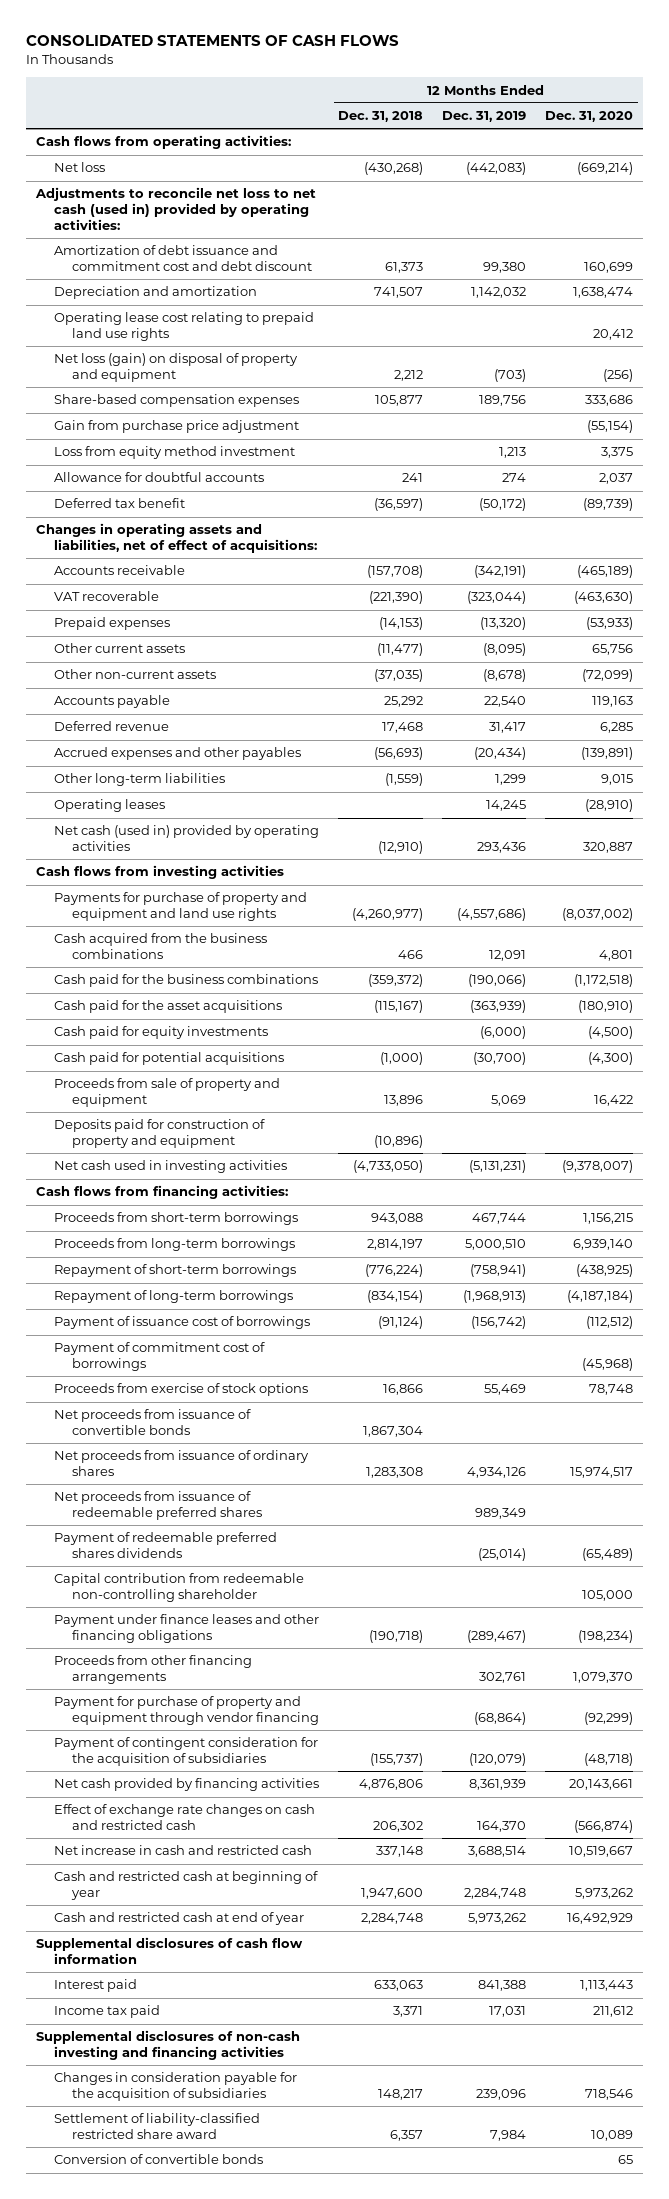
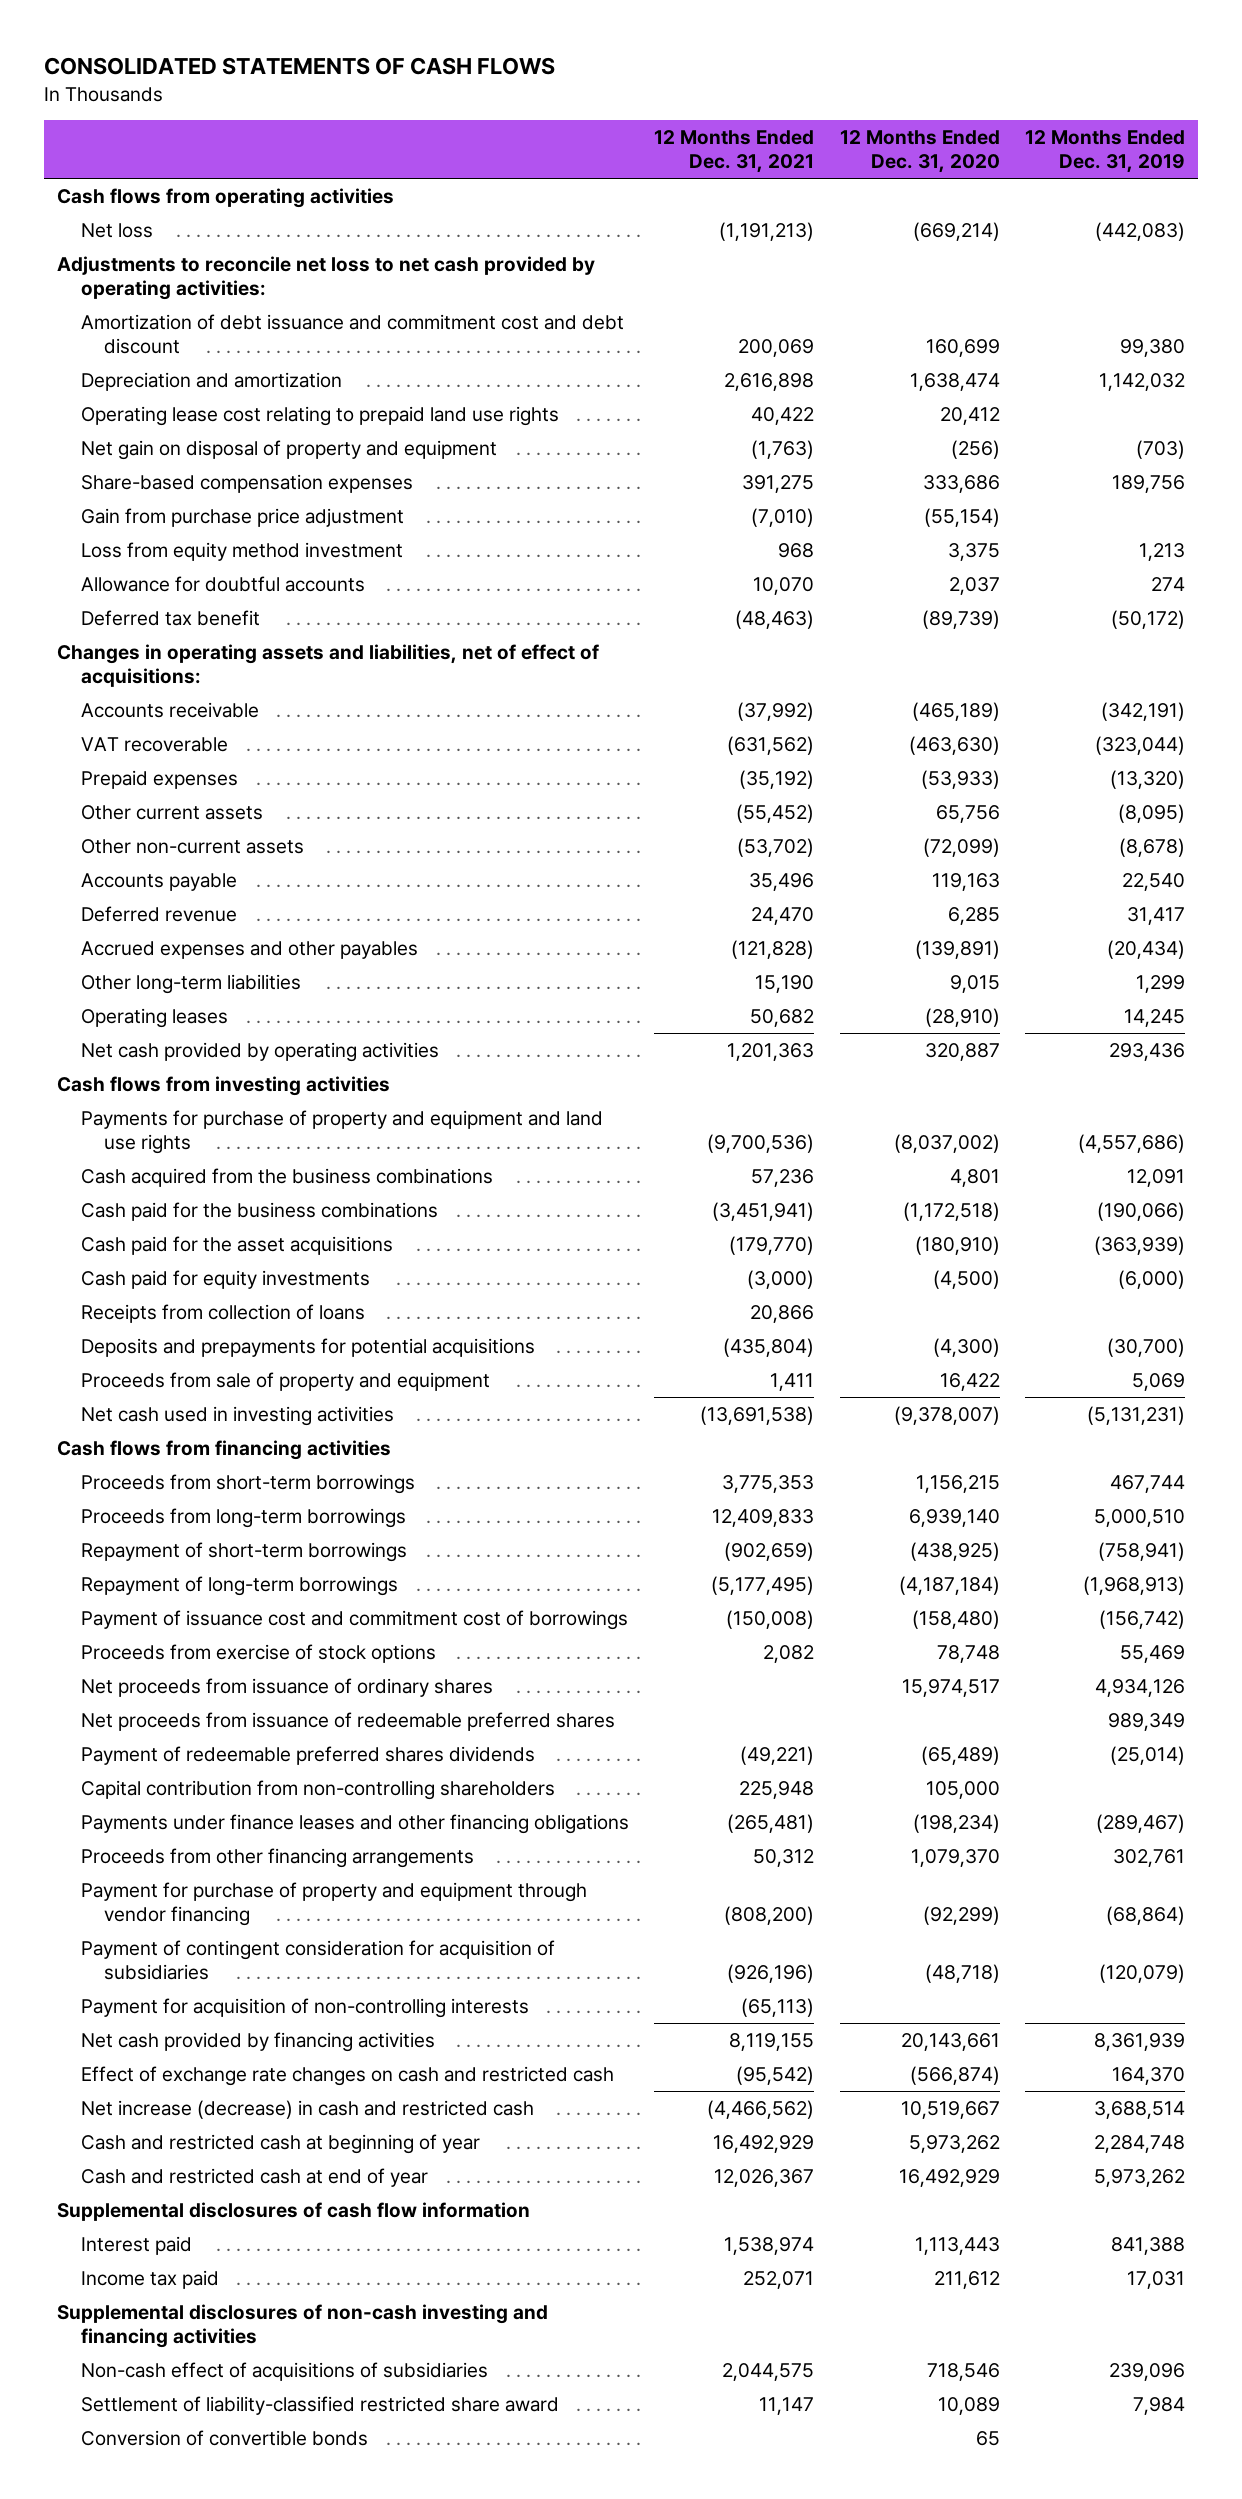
- | 12 Months Ended Dec. 31, 2018 | 12 Months Ended Dec. 31, 2019 | 12 Months Ended Dec. 31, 2020
+ | 12 Months Ended Dec. 31, 2021 | 12 Months Ended Dec. 31, 2020 | 12 Months Ended Dec. 31, 2019
- Cash flows from operating activities:
+ Cash flows from operating activities
- Adjustments to reconcile net loss to net cash (used in) provided by operating activities:
+ Adjustments to reconcile net loss to net cash provided by operating activities:
- Net loss (gain) on disposal of property and equipment | 2,212 | (703) | (256)
+ Net gain on disposal of property and equipment | (1,763) | (256) | (703)
- Net cash (used in) provided by operating activities | (12,910) | 293,436 | 320,887
+ Net cash provided by operating activities | 1,201,363 | 320,887 | 293,436
- Cash paid for potential acquisitions | (1,000) | (30,700) | (4,300)
+ Receipts from collection of loans | 20,866 | |
+ Deposits and prepayments for potential acquisitions | (435,804) | (4,300) | (30,700)
- Deposits paid for construction of property and equipment | (10,896) | |
- Cash flows from financing activities:
+ Cash flows from financing activities
- Payment of issuance cost of borrowings | (91,124) | (156,742) | (112,512)
- Payment of commitment cost of borrowings | | | (45,968)
+ Payment of issuance cost and commitment cost of borrowings | (150,008) | (158,480) | (156,742)
- Net proceeds from issuance of convertible bonds | 1,867,304 | |
- Capital contribution from redeemable non-controlling shareholder | | | 105,000
- Payment under finance leases and other financing obligations | (190,718) | (289,467) | (198,234)
+ Capital contribution from non-controlling shareholders | 225,948 | 105,000 |
+ Payments under finance leases and other financing obligations | (265,481) | (198,234) | (289,467)
- Payment of contingent consideration for the acquisition of subsidiaries | (155,737) | (120,079) | (48,718)
+ Payment of contingent consideration for acquisition of subsidiaries | (926,196) | (48,718) | (120,079)
+ Payment for acquisition of non-controlling interests | (65,113) | |
- Net increase in cash and restricted cash | 337,148 | 3,688,514 | 10,519,667
+ Net increase (decrease) in cash and restricted cash | (4,466,562) | 10,519,667 | 3,688,514
- Changes in consideration payable for the acquisition of subsidiaries | 148,217 | 239,096 | 718,546
+ Non-cash effect of acquisitions of subsidiaries | 2,044,575 | 718,546 | 239,096

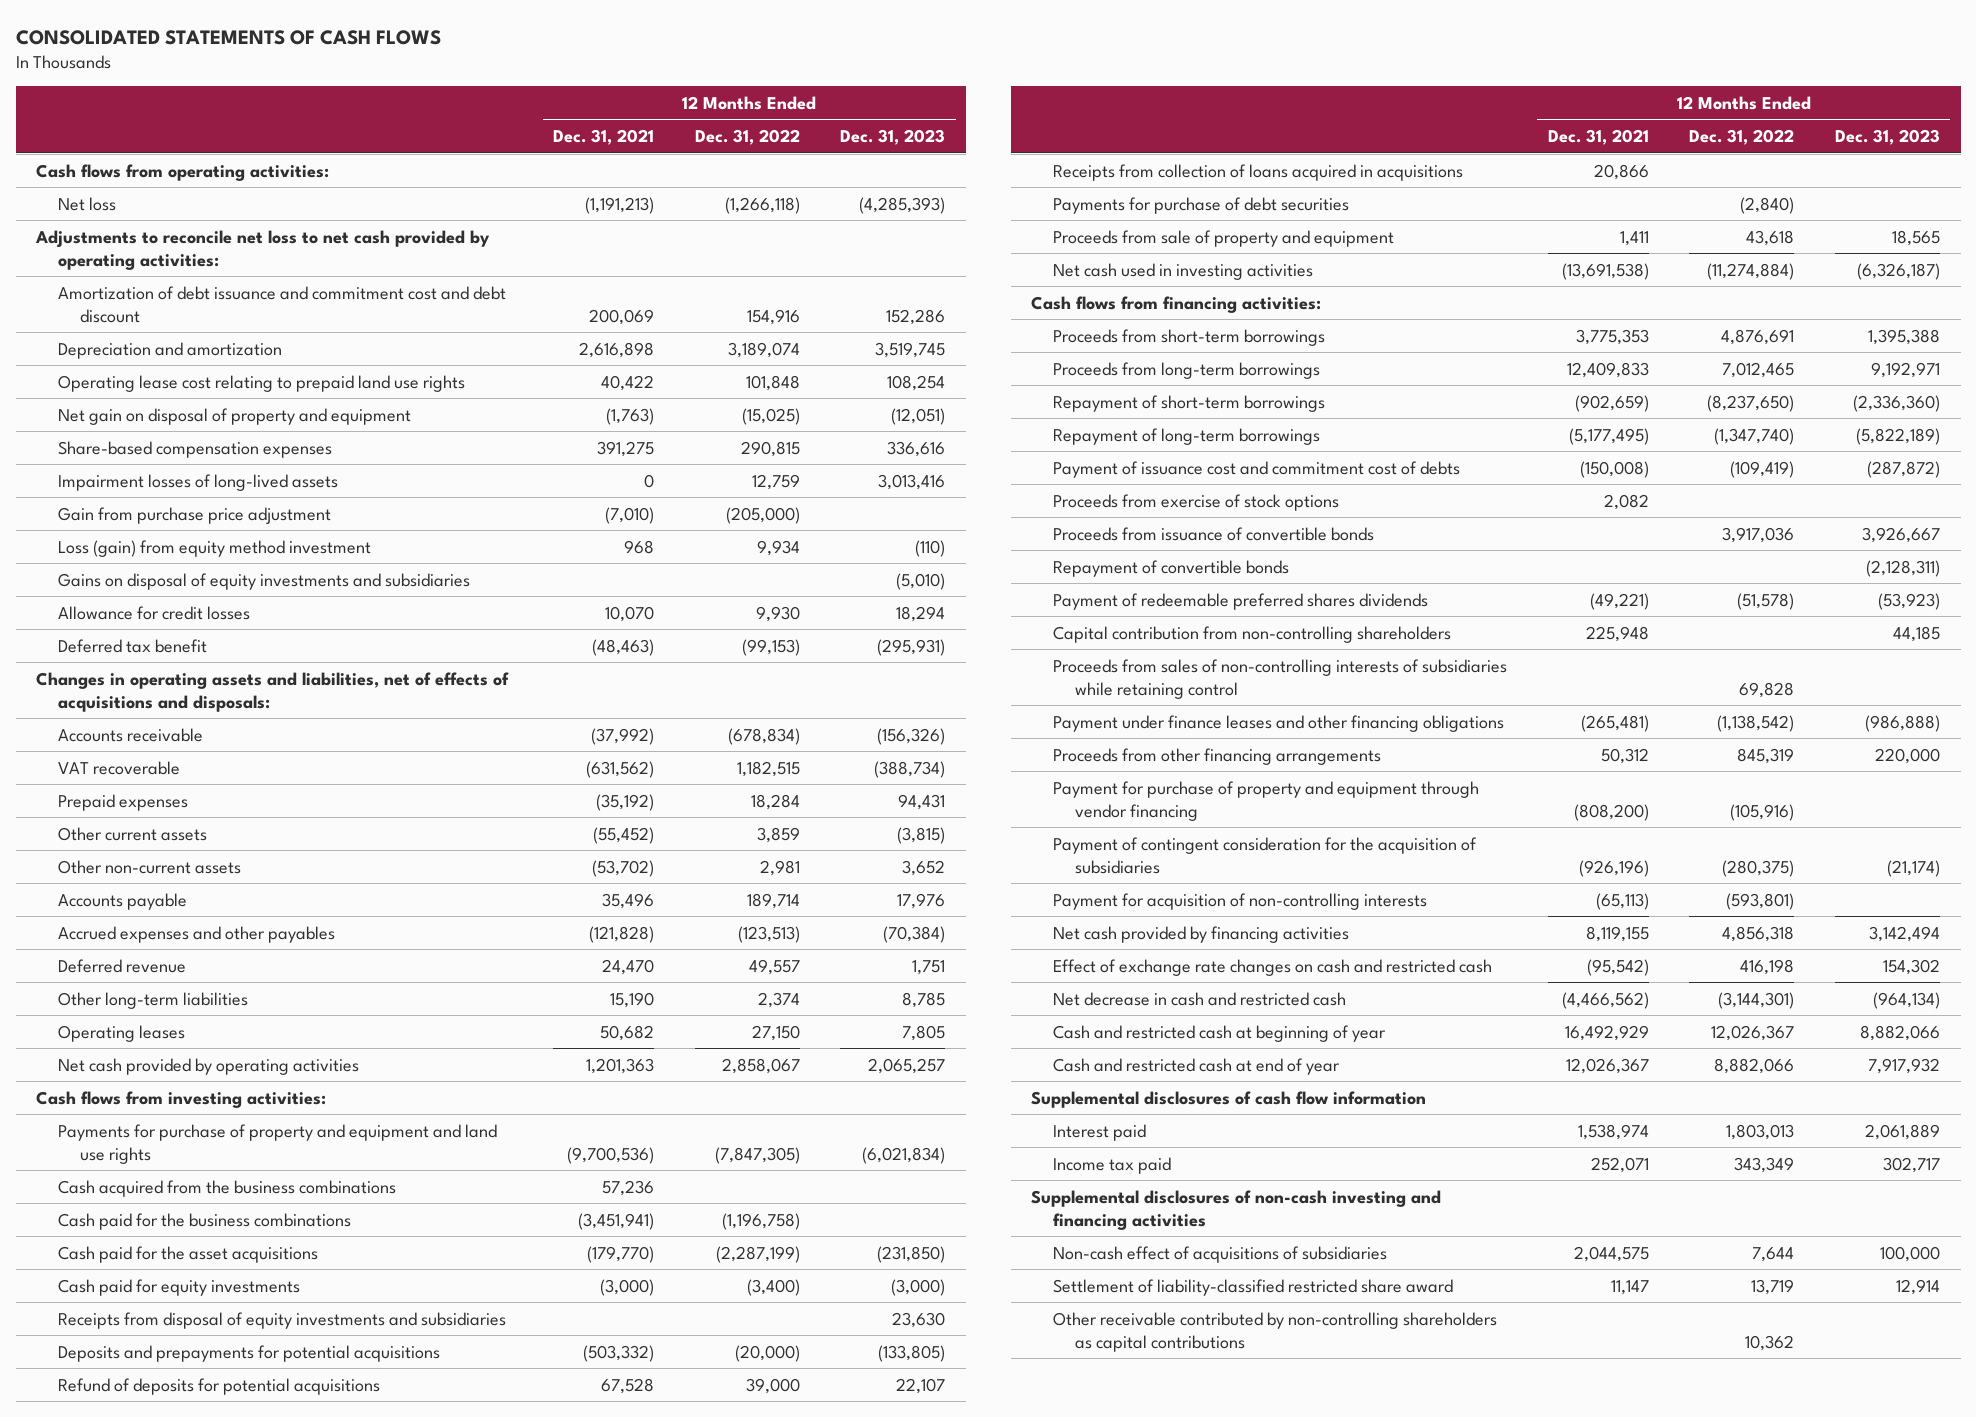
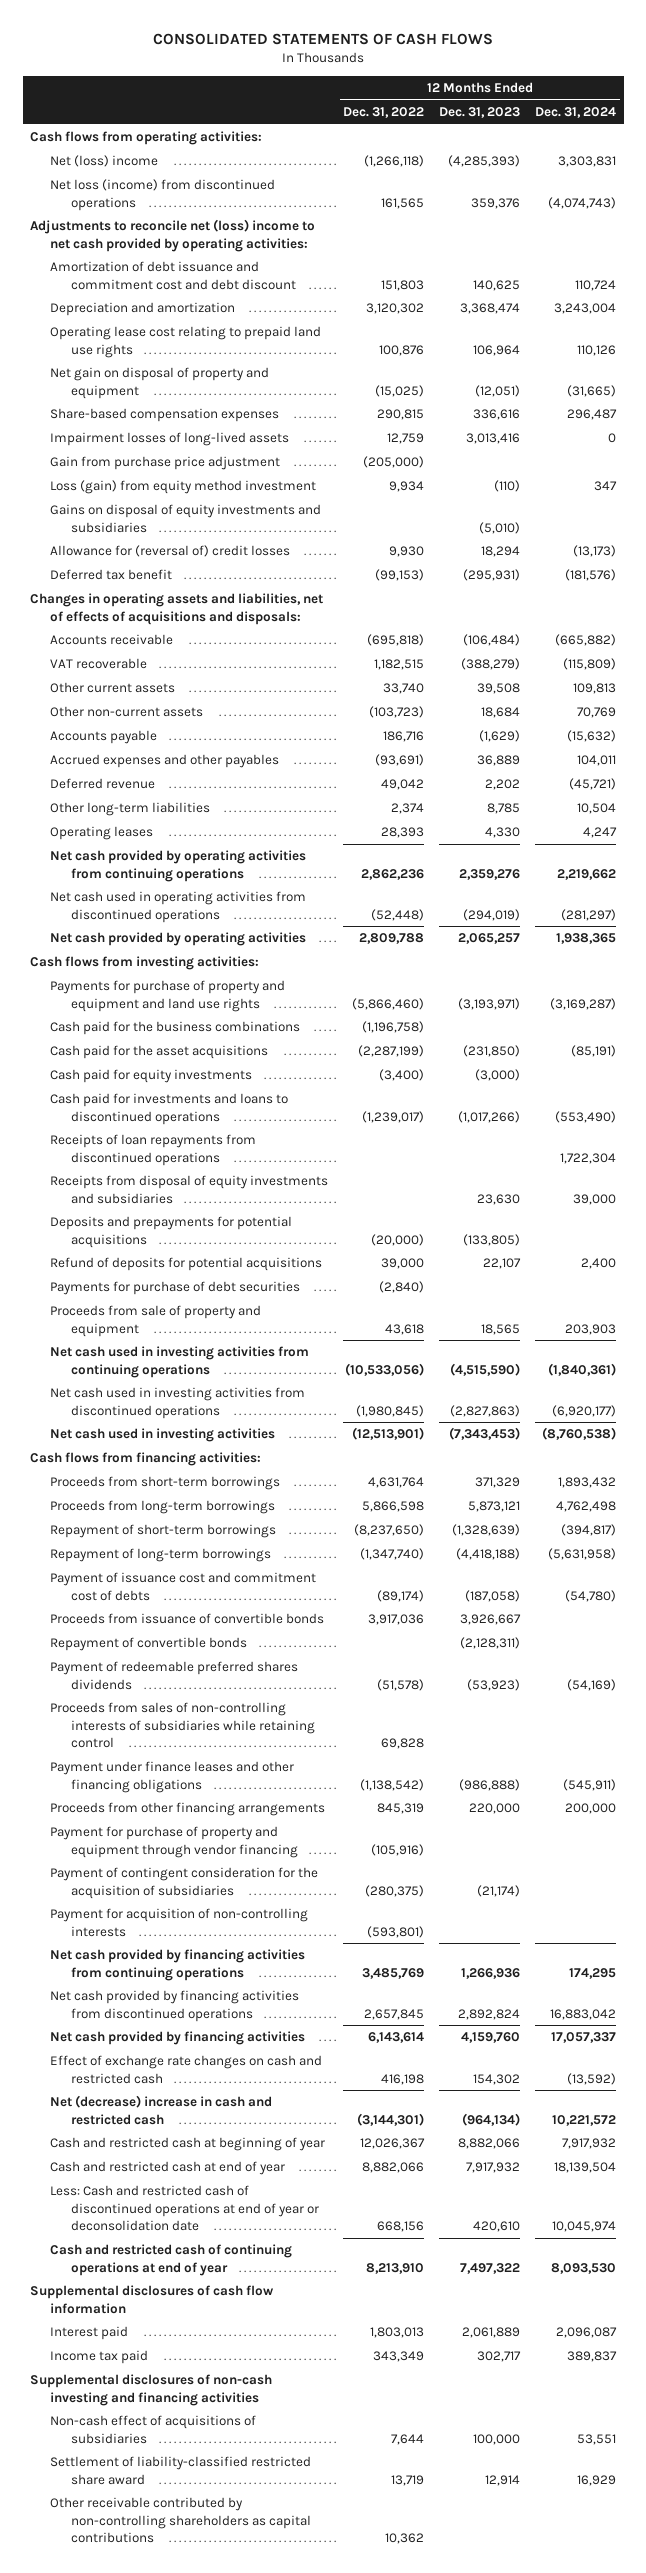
- | 12 Months Ended Dec. 31, 2021 | 12 Months Ended Dec. 31, 2022 | 12 Months Ended Dec. 31, 2023
+ | 12 Months Ended Dec. 31, 2022 | 12 Months Ended Dec. 31, 2023 | 12 Months Ended Dec. 31, 2024
- Net loss | (1,191,213) | (1,266,118) | (4,285,393)
- Adjustments to reconcile net loss to net cash provided by operating activities:
- Amortization of debt issuance and commitment cost and debt discount | 200,069 | 154,916 | 152,286
- Depreciation and amortization | 2,616,898 | 3,189,074 | 3,519,745
- Operating lease cost relating to prepaid land use rights | 40,422 | 101,848 | 108,254
+ Net (loss) income | (1,266,118) | (4,285,393) | 3,303,831
+ Net loss (income) from discontinued operations | 161,565 | 359,376 | (4,074,743)
+ Adjustments to reconcile net (loss) income to net cash provided by operating activities:
+ Amortization of debt issuance and commitment cost and debt discount | 151,803 | 140,625 | 110,724
+ Depreciation and amortization | 3,120,302 | 3,368,474 | 3,243,004
+ Operating lease cost relating to prepaid land use rights | 100,876 | 106,964 | 110,126
- Allowance for credit losses | 10,070 | 9,930 | 18,294
+ Allowance for (reversal of) credit losses | 9,930 | 18,294 | (13,173)
- Accounts receivable | (37,992) | (678,834) | (156,326)
- VAT recoverable | (631,562) | 1,182,515 | (388,734)
- Prepaid expenses | (35,192) | 18,284 | 94,431
- Other current assets | (55,452) | 3,859 | (3,815)
- Other non-current assets | (53,702) | 2,981 | 3,652
- Accounts payable | 35,496 | 189,714 | 17,976
- Accrued expenses and other payables | (121,828) | (123,513) | (70,384)
- Deferred revenue | 24,470 | 49,557 | 1,751
+ Accounts receivable | (695,818) | (106,484) | (665,882)
+ VAT recoverable | 1,182,515 | (388,279) | (115,809)
+ Other current assets | 33,740 | 39,508 | 109,813
+ Other non-current assets | (103,723) | 18,684 | 70,769
+ Accounts payable | 186,716 | (1,629) | (15,632)
+ Accrued expenses and other payables | (93,691) | 36,889 | 104,011
+ Deferred revenue | 49,042 | 2,202 | (45,721)
- Operating leases | 50,682 | 27,150 | 7,805
- Net cash provided by operating activities | 1,201,363 | 2,858,067 | 2,065,257
+ Operating leases | 28,393 | 4,330 | 4,247
+ Net cash provided by operating activities from continuing operations | 2,862,236 | 2,359,276 | 2,219,662
+ Net cash used in operating activities from discontinued operations | (52,448) | (294,019) | (281,297)
+ Net cash provided by operating activities | 2,809,788 | 2,065,257 | 1,938,365
- Payments for purchase of property and equipment and land use rights | (9,700,536) | (7,847,305) | (6,021,834)
- Cash acquired from the business combinations | 57,236 | |
+ Payments for purchase of property and equipment and land use rights | (5,866,460) | (3,193,971) | (3,169,287)
+ Cash paid for investments and loans to discontinued operations | (1,239,017) | (1,017,266) | (553,490)
+ Receipts of loan repayments from discontinued operations | | | 1,722,304
- Receipts from collection of loans acquired in acquisitions | 20,866 | |
- Net cash used in investing activities | (13,691,538) | (11,274,884) | (6,326,187)
+ Net cash used in investing activities from continuing operations | (10,533,056) | (4,515,590) | (1,840,361)
+ Net cash used in investing activities from discontinued operations | (1,980,845) | (2,827,863) | (6,920,177)
+ Net cash used in investing activities | (12,513,901) | (7,343,453) | (8,760,538)
- Proceeds from short-term borrowings | 3,775,353 | 4,876,691 | 1,395,388
- Proceeds from long-term borrowings | 12,409,833 | 7,012,465 | 9,192,971
- Repayment of short-term borrowings | (902,659) | (8,237,650) | (2,336,360)
- Repayment of long-term borrowings | (5,177,495) | (1,347,740) | (5,822,189)
- Payment of issuance cost and commitment cost of debts | (150,008) | (109,419) | (287,872)
- Proceeds from exercise of stock options | 2,082 | |
+ Proceeds from short-term borrowings | 4,631,764 | 371,329 | 1,893,432
+ Proceeds from long-term borrowings | 5,866,598 | 5,873,121 | 4,762,498
+ Repayment of short-term borrowings | (8,237,650) | (1,328,639) | (394,817)
+ Repayment of long-term borrowings | (1,347,740) | (4,418,188) | (5,631,958)
+ Payment of issuance cost and commitment cost of debts | (89,174) | (187,058) | (54,780)
- Capital contribution from non-controlling shareholders | 225,948 | | 44,185
- Net cash provided by financing activities | 8,119,155 | 4,856,318 | 3,142,494
+ Net cash provided by financing activities from continuing operations | 3,485,769 | 1,266,936 | 174,295
+ Net cash provided by financing activities from discontinued operations | 2,657,845 | 2,892,824 | 16,883,042
+ Net cash provided by financing activities | 6,143,614 | 4,159,760 | 17,057,337
- Net decrease in cash and restricted cash | (4,466,562) | (3,144,301) | (964,134)
+ Net (decrease) increase in cash and restricted cash | (3,144,301) | (964,134) | 10,221,572
+ Less: Cash and restricted cash of discontinued operations at end of year or deconsolidation date | 668,156 | 420,610 | 10,045,974
+ Cash and restricted cash of continuing operations at end of year | 8,213,910 | 7,497,322 | 8,093,530

